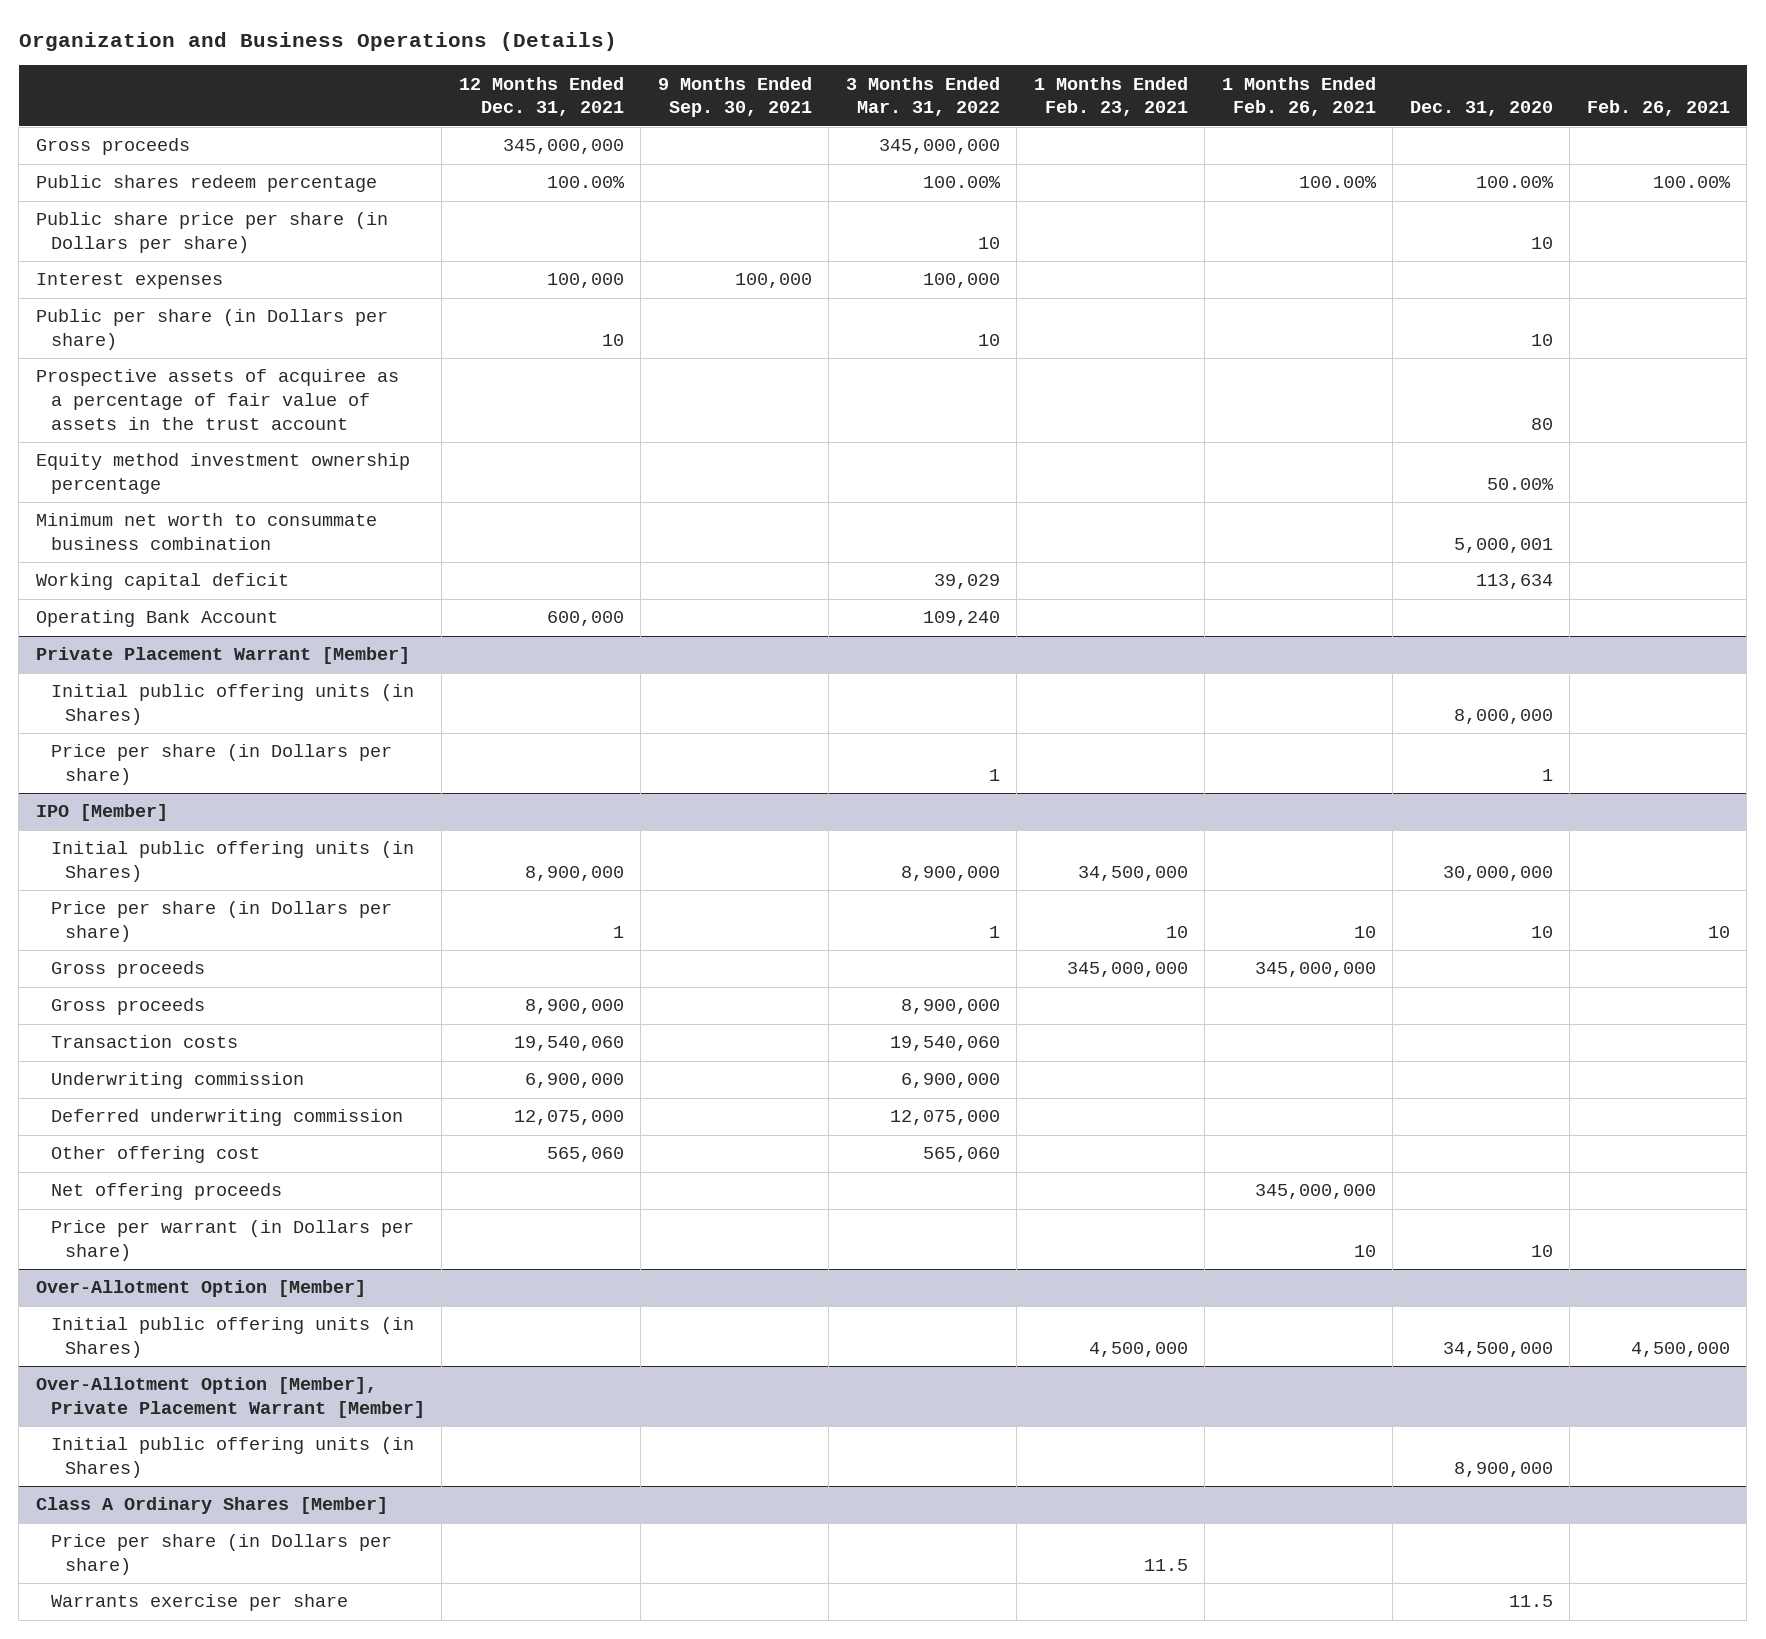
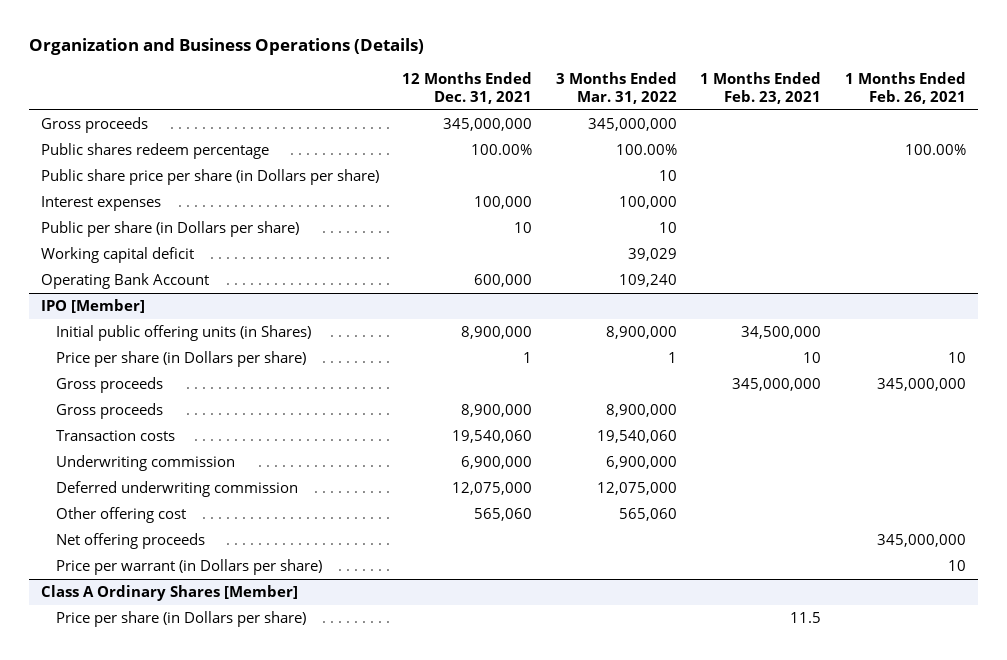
- | 12 Months Ended Dec. 31, 2021 | 9 Months Ended Sep. 30, 2021 | 3 Months Ended Mar. 31, 2022 | 1 Months Ended Feb. 23, 2021 | 1 Months Ended Feb. 26, 2021 | Dec. 31, 2020 | Feb. 26, 2021
+ | 12 Months Ended Dec. 31, 2021 | 3 Months Ended Mar. 31, 2022 | 1 Months Ended Feb. 23, 2021 | 1 Months Ended Feb. 26, 2021
- Prospective assets of acquiree as a percentage of fair value of assets in the trust account | | | | | | 80 |
- Equity method investment ownership percentage | | | | | | 50.00% |
- Minimum net worth to consummate business combination | | | | | | 5,000,001 |
- Private Placement Warrant [Member]
- Initial public offering units (in Shares) | | | | | | 8,000,000 |
- Price per share (in Dollars per share) | | | 1 | | | 1 |
- Over-Allotment Option [Member]
- Initial public offering units (in Shares) | | | | 4,500,000 | | 34,500,000 | 4,500,000
- Over-Allotment Option [Member], Private Placement Warrant [Member]
- Initial public offering units (in Shares) | | | | | | 8,900,000 |
@ Class A Ordinary Shares [Member]
- Warrants exercise per share | | | | | | 11.5 |

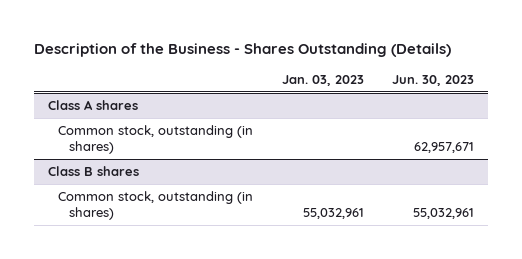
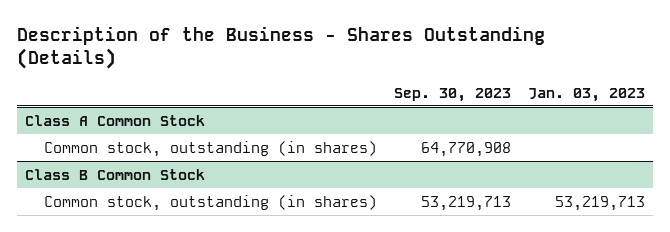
- | Jan. 03, 2023 | Jun. 30, 2023
+ | Sep. 30, 2023 | Jan. 03, 2023
- Class A shares
+ Class A Common Stock
- Class B shares
- Common stock, outstanding (in shares) | 55,032,961 | 55,032,961
+ Class B Common Stock
+ Common stock, outstanding (in shares) | 53,219,713 | 53,219,713

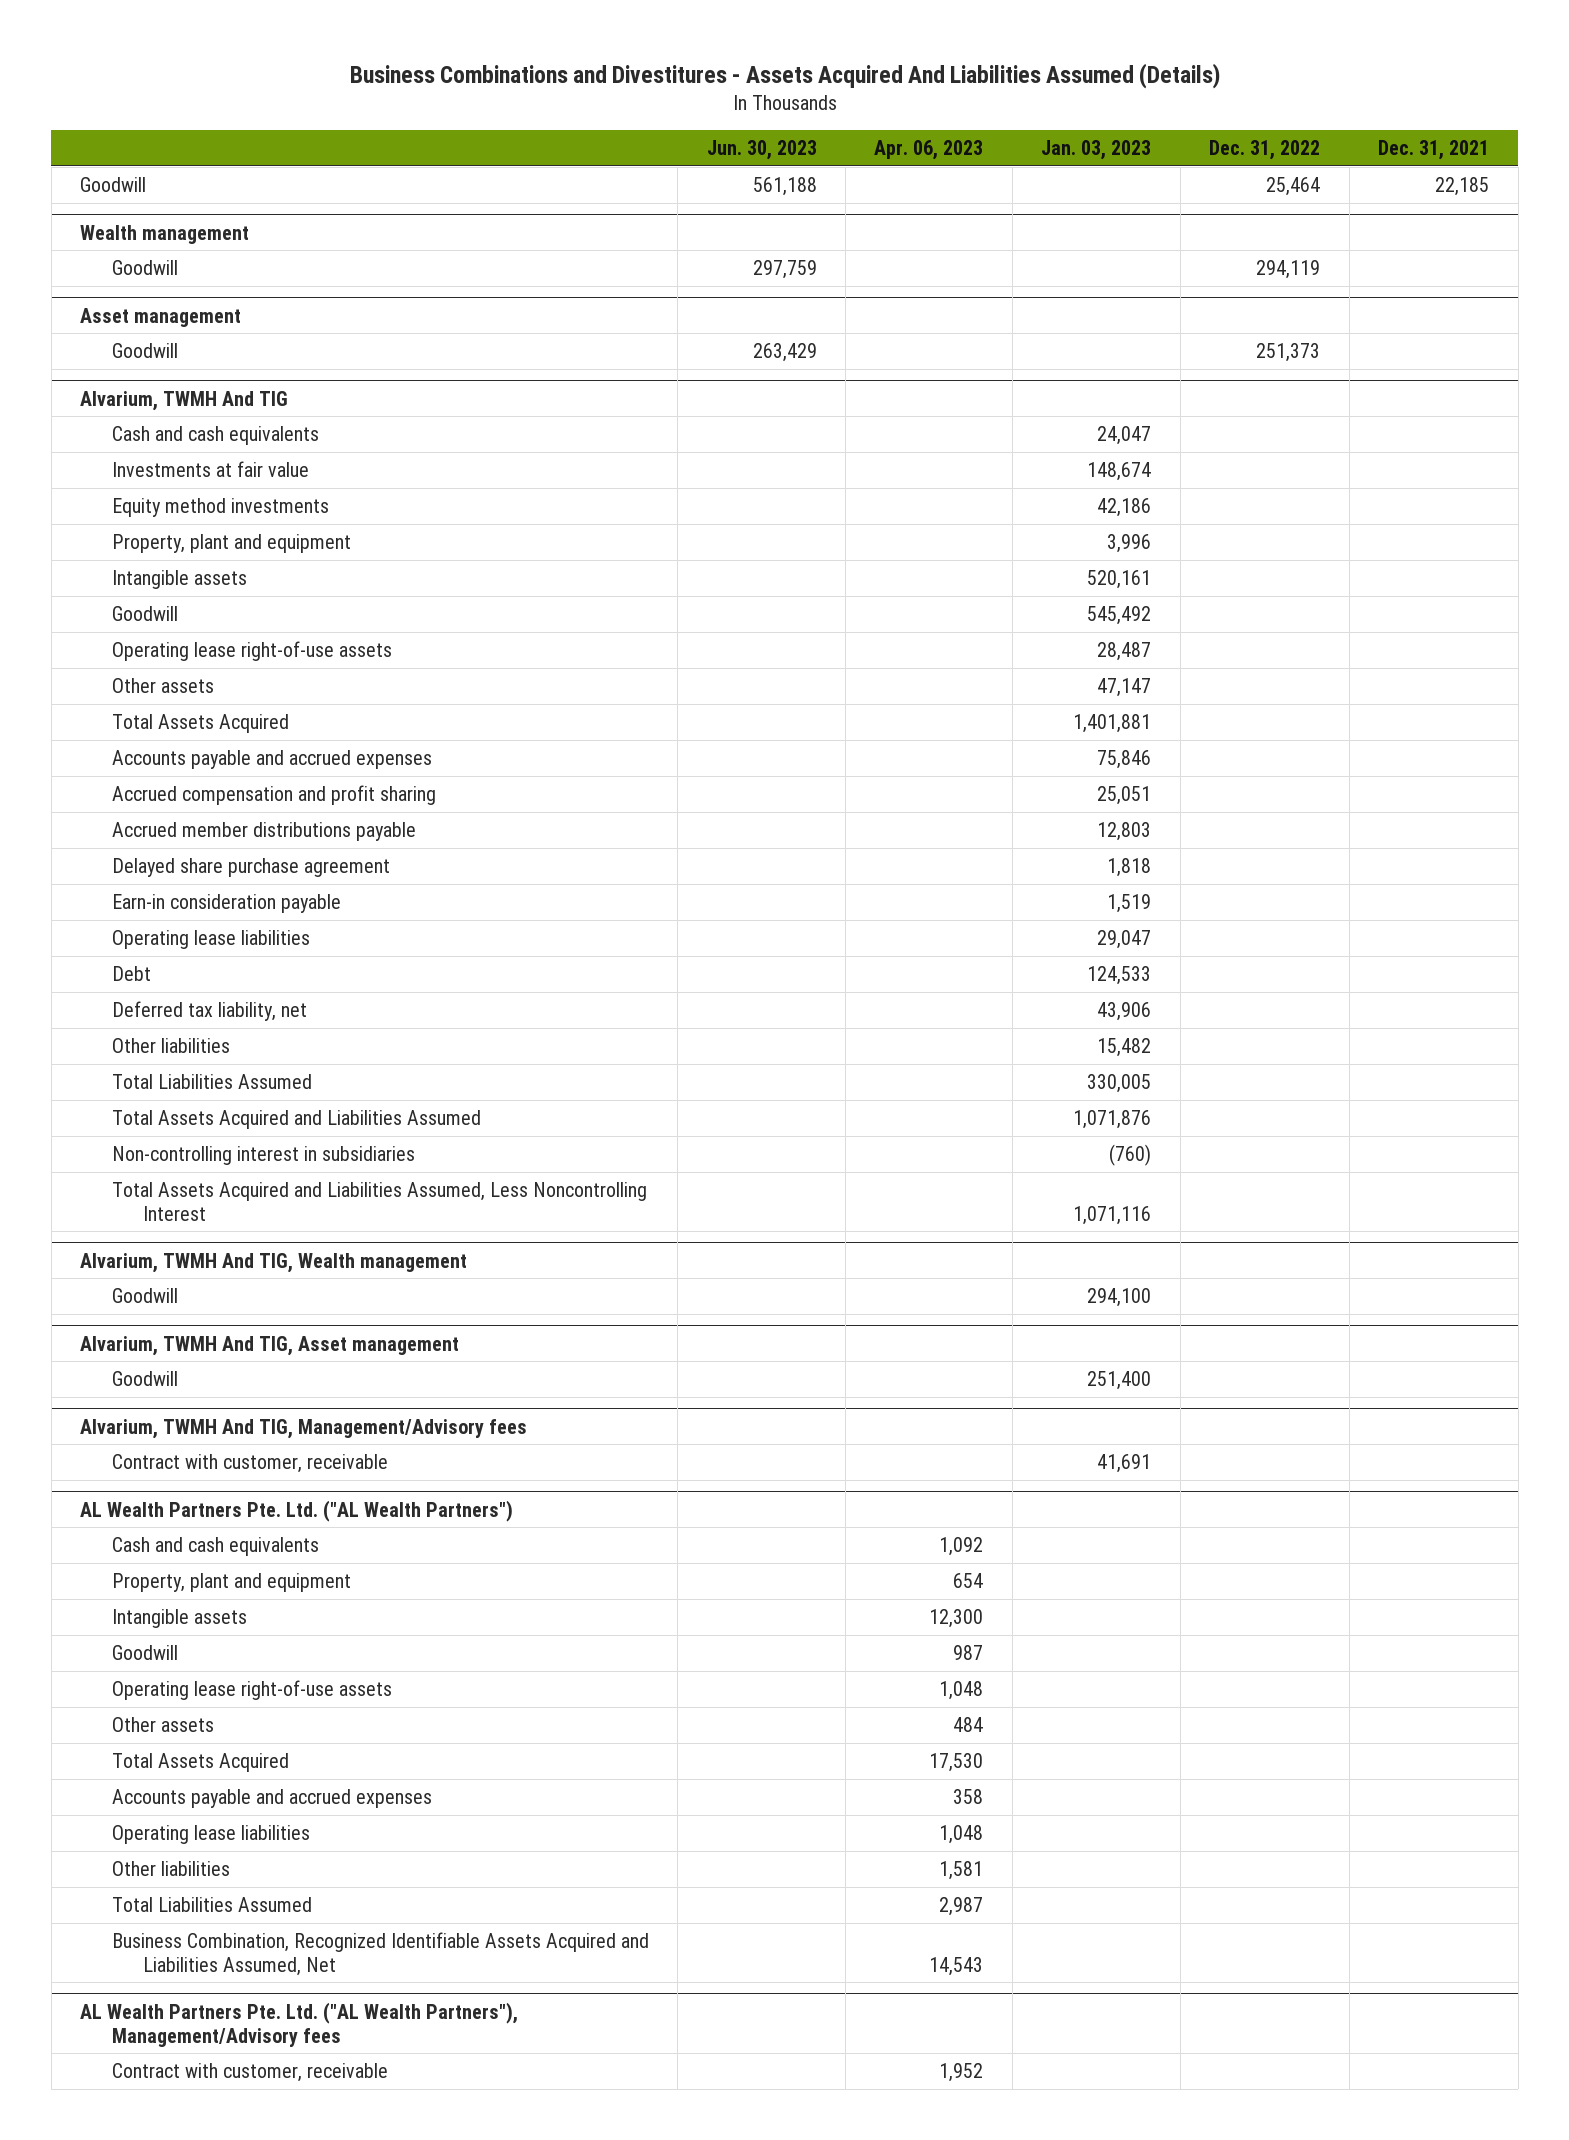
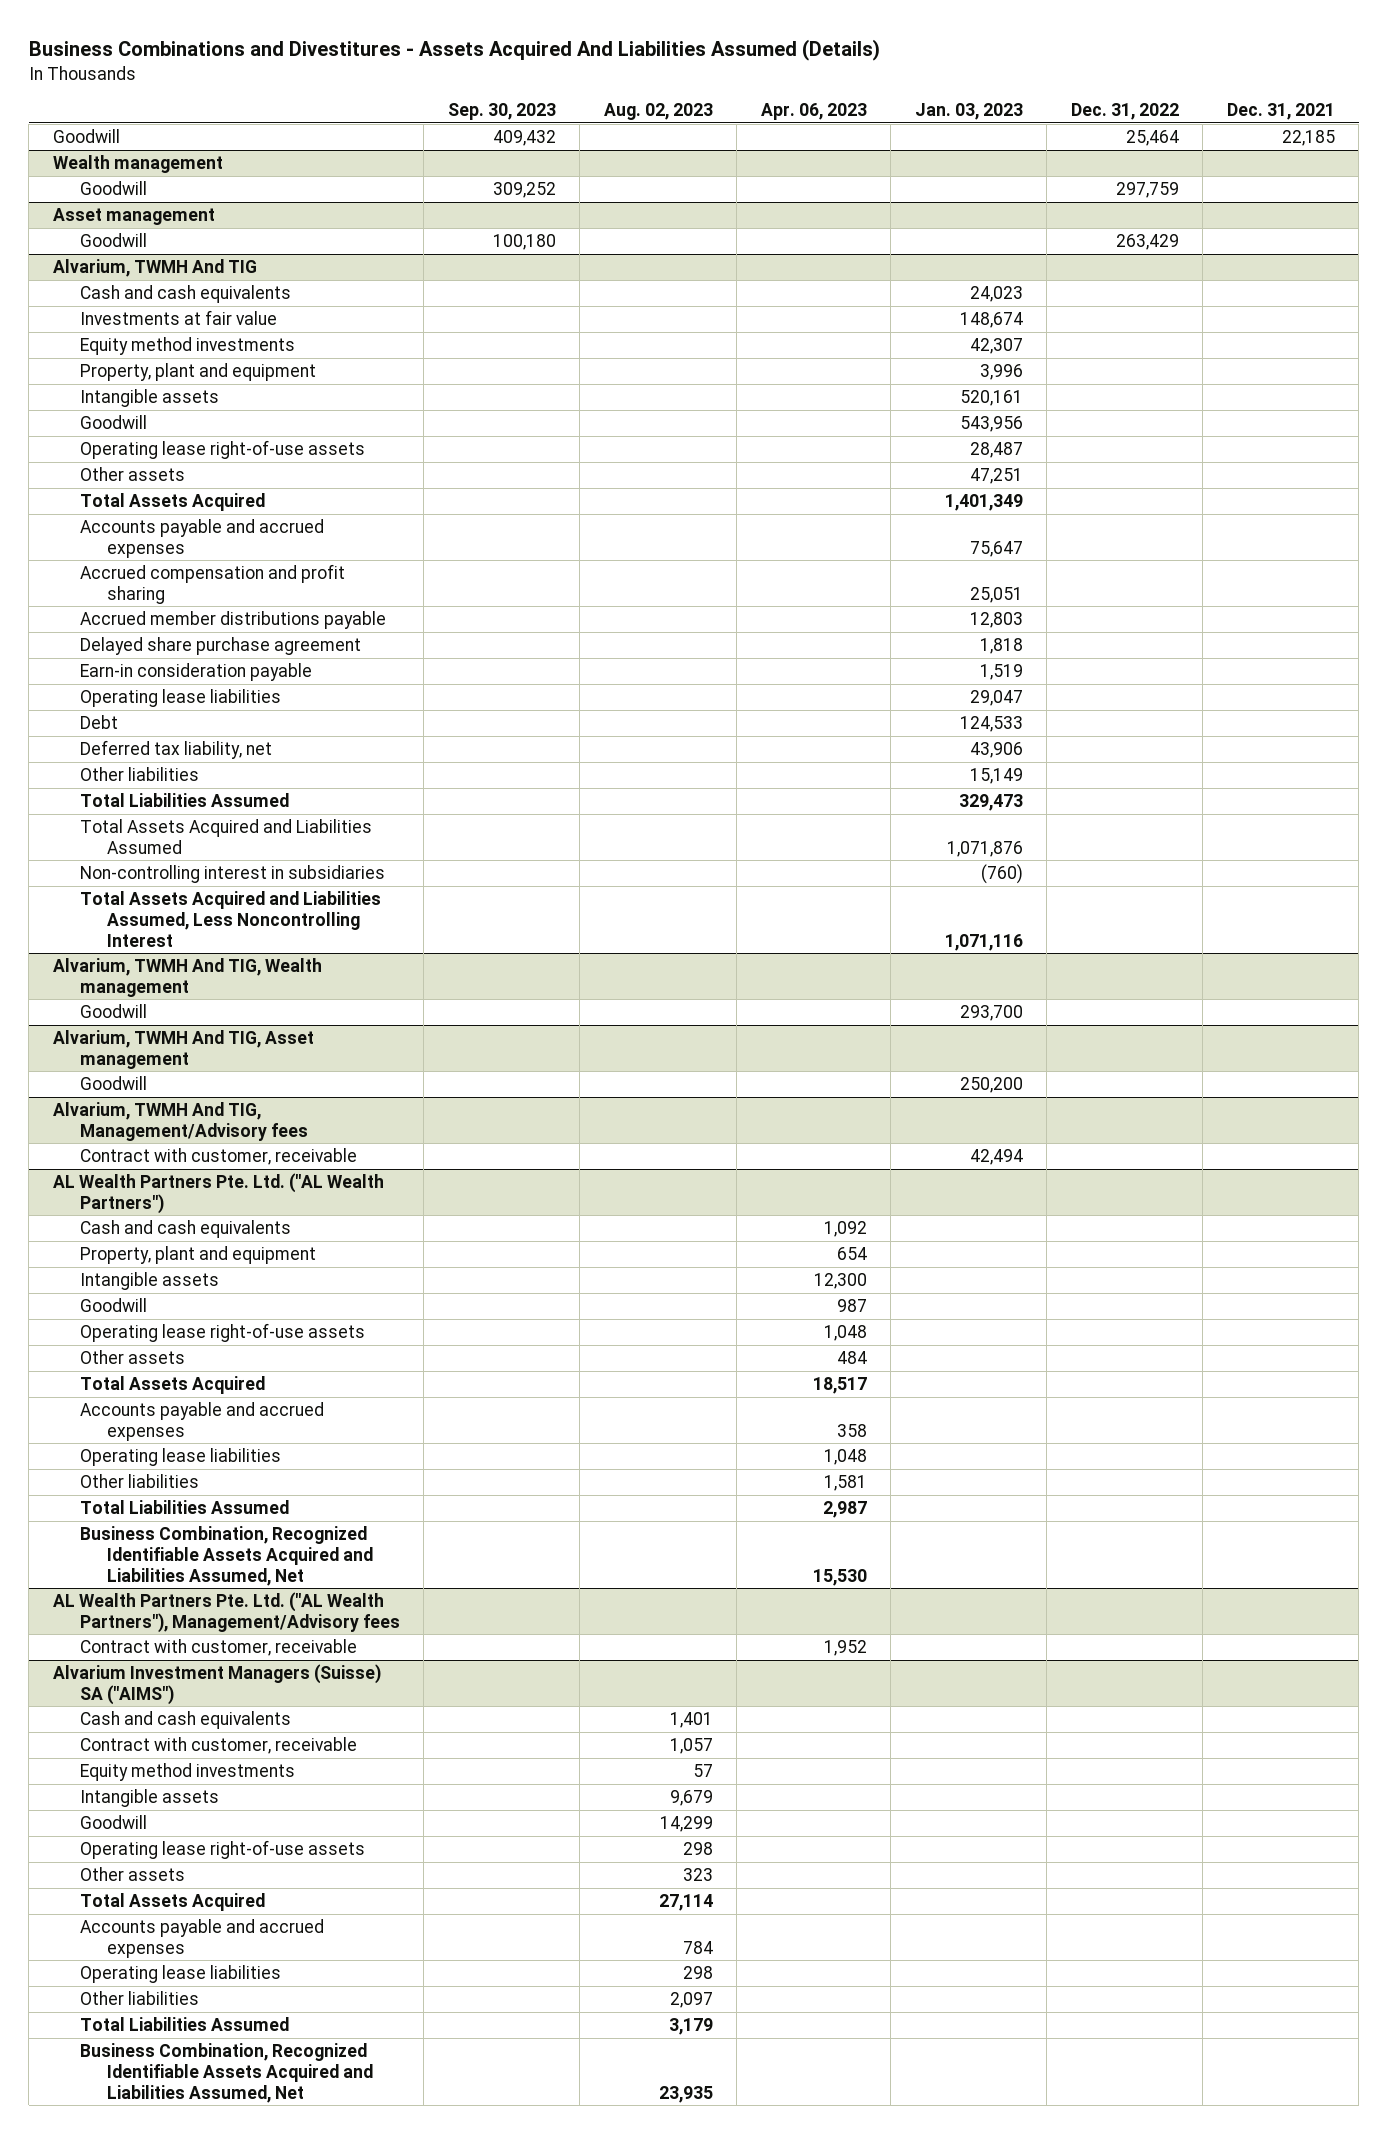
- | Jun. 30, 2023 | Apr. 06, 2023 | Jan. 03, 2023 | Dec. 31, 2022 | Dec. 31, 2021
+ | Sep. 30, 2023 | Aug. 02, 2023 | Apr. 06, 2023 | Jan. 03, 2023 | Dec. 31, 2022 | Dec. 31, 2021
@ Wealth management
- Goodwill | 297,759 | | | 294,119 |
+ Goodwill | 309,252 | | | | 297,759 |
@ Asset management
- Goodwill | 263,429 | | | 251,373 |
+ Goodwill | 100,180 | | | | 263,429 |
@ Alvarium, TWMH And TIG
- Cash and cash equivalents | | | 24,047 | |
+ Cash and cash equivalents | | | | 24,023 | |
- Equity method investments | | | 42,186 | |
+ Equity method investments | | | | 42,307 | |
- Goodwill | | | 545,492 | |
+ Goodwill | | | | 543,956 | |
- Other assets | | | 47,147 | |
- Total Assets Acquired | | | 1,401,881 | |
- Accounts payable and accrued expenses | | | 75,846 | |
+ Other assets | | | | 47,251 | |
+ Total Assets Acquired | | | | 1,401,349 | |
+ Accounts payable and accrued expenses | | | | 75,647 | |
- Other liabilities | | | 15,482 | |
- Total Liabilities Assumed | | | 330,005 | |
+ Other liabilities | | | | 15,149 | |
+ Total Liabilities Assumed | | | | 329,473 | |
@ Alvarium, TWMH And TIG, Wealth management
- Goodwill | | | 294,100 | |
+ Goodwill | | | | 293,700 | |
@ Alvarium, TWMH And TIG, Asset management
- Goodwill | | | 251,400 | |
+ Goodwill | | | | 250,200 | |
@ Alvarium, TWMH And TIG, Management/Advisory fees
- Contract with customer, receivable | | | 41,691 | |
+ Contract with customer, receivable | | | | 42,494 | |
@ AL Wealth Partners Pte. Ltd. ("AL Wealth Partners")
- Total Assets Acquired | | 17,530 | | |
+ Total Assets Acquired | | | 18,517 | | |
- Business Combination, Recognized Identifiable Assets Acquired and Liabilities Assumed, Net | | 14,543 | | |
+ Business Combination, Recognized Identifiable Assets Acquired and Liabilities Assumed, Net | | | 15,530 | | |
+ Alvarium Investment Managers (Suisse) SA ("AIMS")
+ Cash and cash equivalents | | 1,401 | | | |
+ Contract with customer, receivable | | 1,057 | | | |
+ Equity method investments | | 57 | | | |
+ Intangible assets | | 9,679 | | | |
+ Goodwill | | 14,299 | | | |
+ Operating lease right-of-use assets | | 298 | | | |
+ Other assets | | 323 | | | |
+ Total Assets Acquired | | 27,114 | | | |
+ Accounts payable and accrued expenses | | 784 | | | |
+ Operating lease liabilities | | 298 | | | |
+ Other liabilities | | 2,097 | | | |
+ Total Liabilities Assumed | | 3,179 | | | |
+ Business Combination, Recognized Identifiable Assets Acquired and Liabilities Assumed, Net | | 23,935 | | | |

